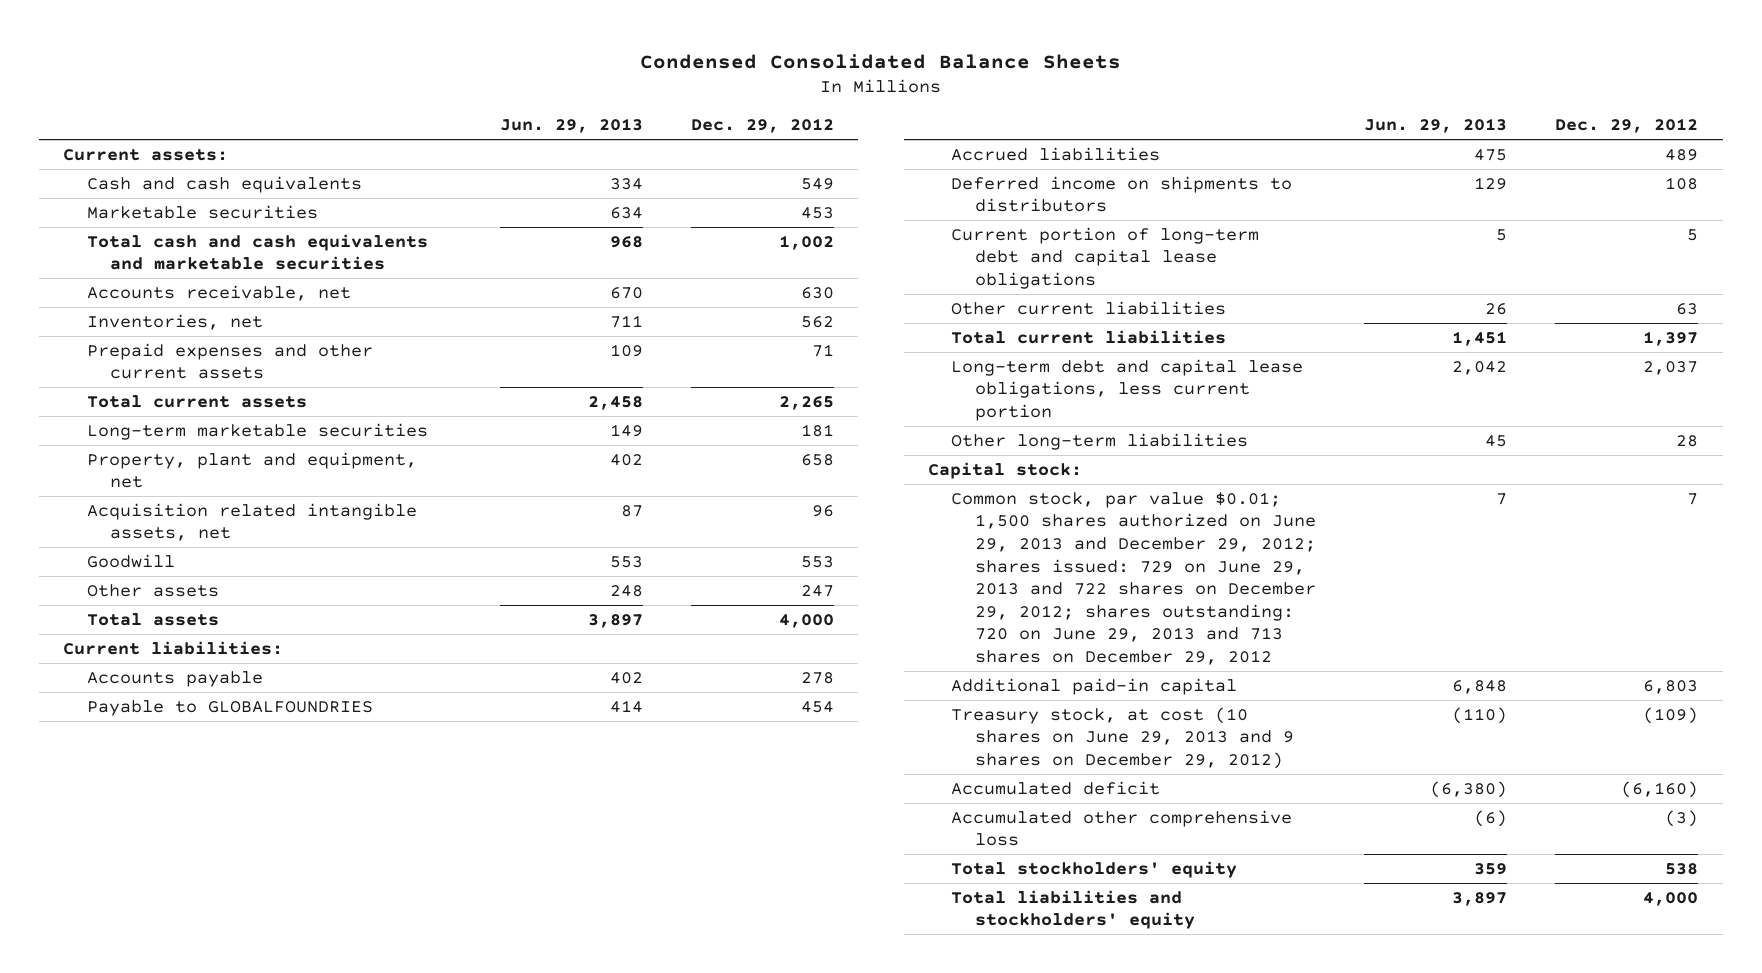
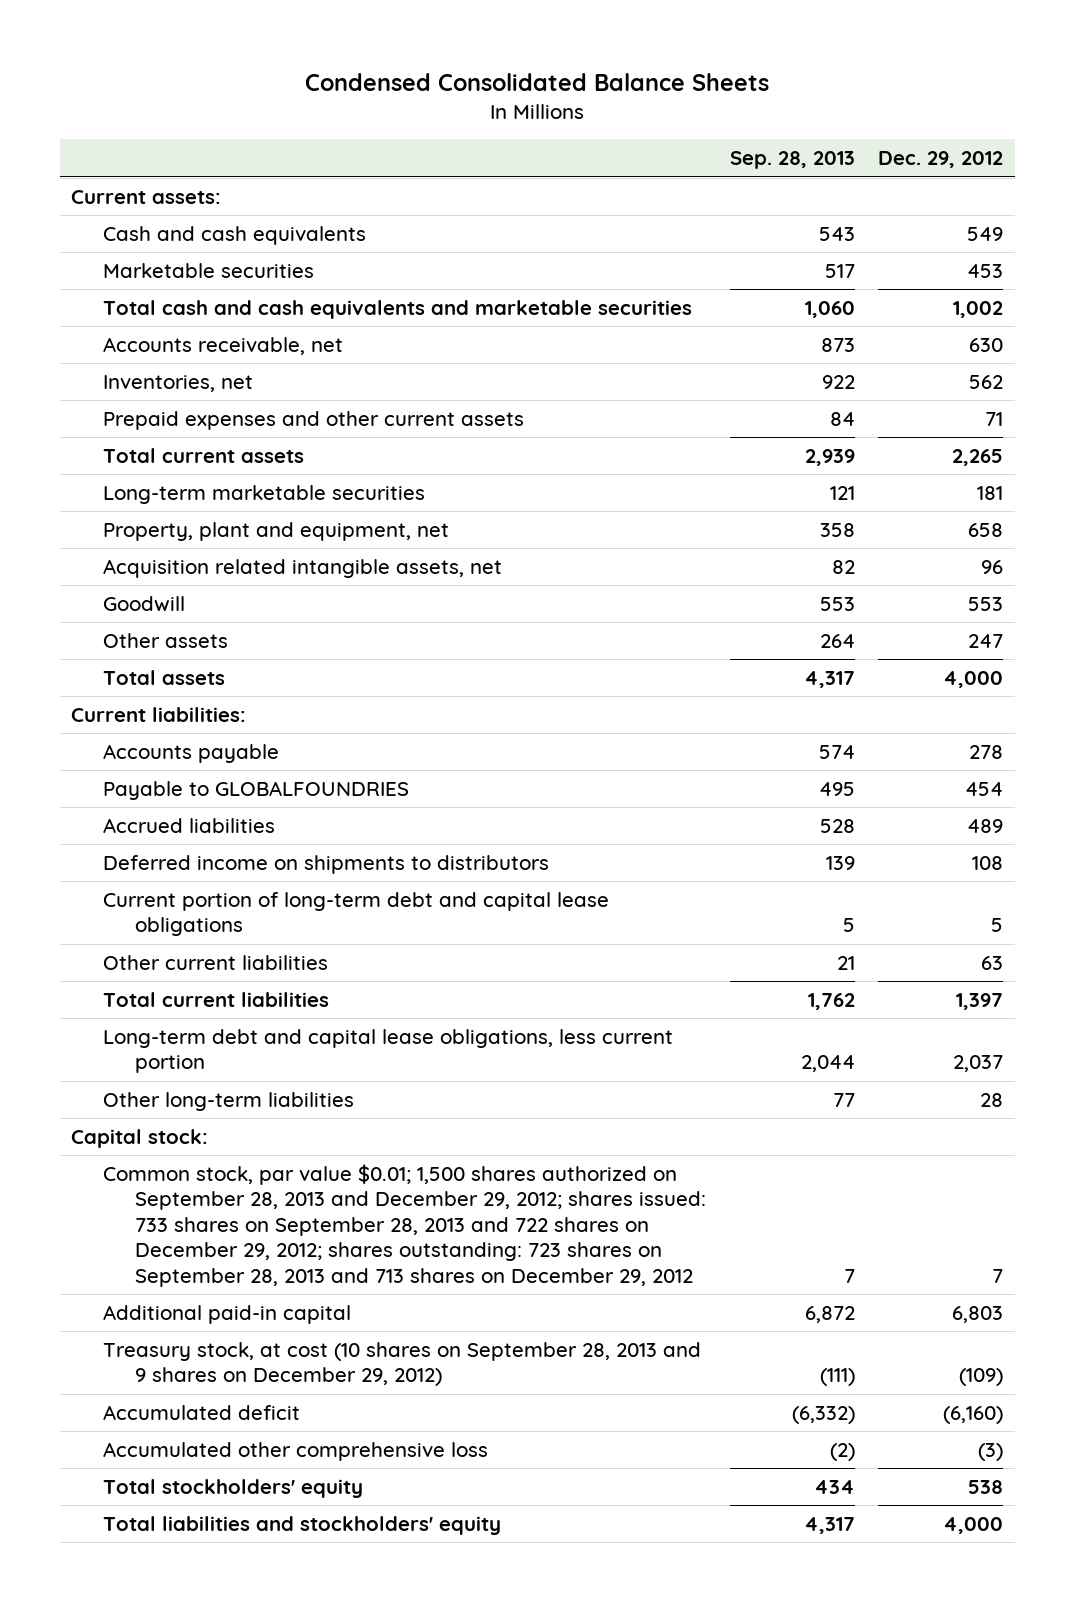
- | Jun. 29, 2013 | Dec. 29, 2012
+ | Sep. 28, 2013 | Dec. 29, 2012
- Common stock, par value $0.01; 1,500 shares authorized on June 29, 2013 and December 29, 2012; shares issued: 729 on June 29, 2013 and 722 shares on December 29, 2012; shares outstanding: 720 on June 29, 2013 and 713 shares on December 29, 2012 | 7 | 7
+ Common stock, par value $0.01; 1,500 shares authorized on September 28, 2013 and December 29, 2012; shares issued: 733 shares on September 28, 2013 and 722 shares on December 29, 2012; shares outstanding: 723 shares on September 28, 2013 and 713 shares on December 29, 2012 | 7 | 7
- Treasury stock, at cost (10 shares on June 29, 2013 and 9 shares on December 29, 2012) | (110) | (109)
+ Treasury stock, at cost (10 shares on September 28, 2013 and 9 shares on December 29, 2012) | (111) | (109)

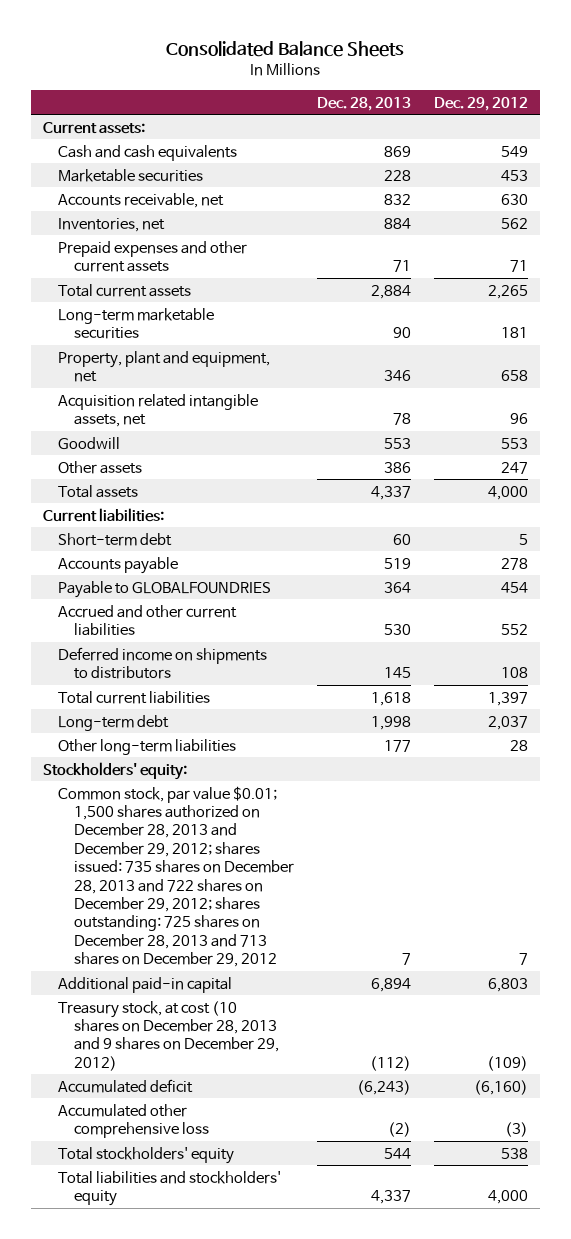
- Condensed Consolidated Balance Sheets
+ Consolidated Balance Sheets
- | Sep. 28, 2013 | Dec. 29, 2012
+ | Dec. 28, 2013 | Dec. 29, 2012
- Total cash and cash equivalents and marketable securities | 1,060 | 1,002
+ Short-term debt | 60 | 5
- Accrued liabilities | 528 | 489
+ Accrued and other current liabilities | 530 | 552
- Current portion of long-term debt and capital lease obligations | 5 | 5
- Other current liabilities | 21 | 63
- Long-term debt and capital lease obligations, less current portion | 2,044 | 2,037
+ Long-term debt | 1,998 | 2,037
- Capital stock:
- Common stock, par value $0.01; 1,500 shares authorized on September 28, 2013 and December 29, 2012; shares issued: 733 shares on September 28, 2013 and 722 shares on December 29, 2012; shares outstanding: 723 shares on September 28, 2013 and 713 shares on December 29, 2012 | 7 | 7
+ Stockholders' equity:
+ Common stock, par value $0.01; 1,500 shares authorized on December 28, 2013 and December 29, 2012; shares issued: 735 shares on December 28, 2013 and 722 shares on December 29, 2012; shares outstanding: 725 shares on December 28, 2013 and 713 shares on December 29, 2012 | 7 | 7
- Treasury stock, at cost (10 shares on September 28, 2013 and 9 shares on December 29, 2012) | (111) | (109)
+ Treasury stock, at cost (10 shares on December 28, 2013 and 9 shares on December 29, 2012) | (112) | (109)

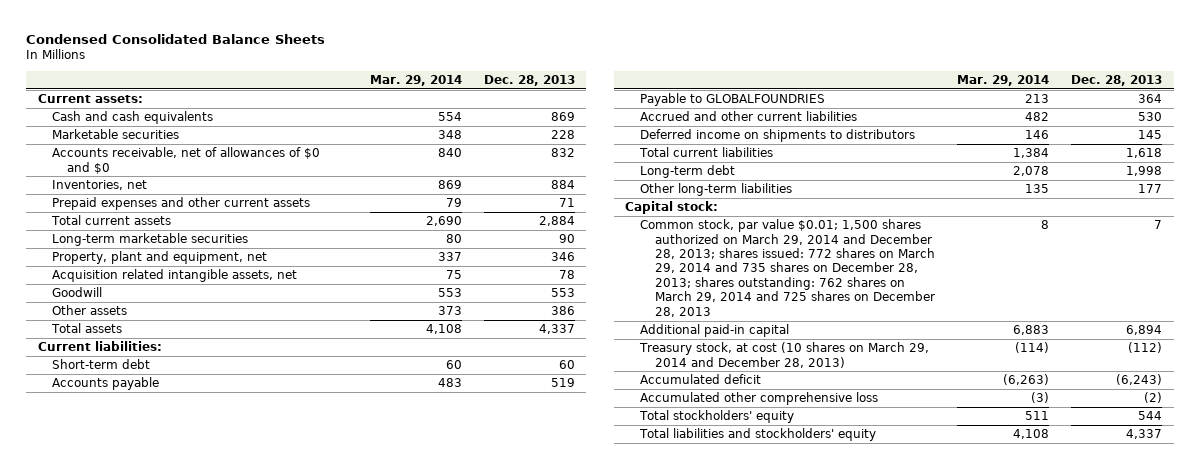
- Consolidated Balance Sheets
+ Condensed Consolidated Balance Sheets
- | Dec. 28, 2013 | Dec. 29, 2012
+ | Mar. 29, 2014 | Dec. 28, 2013
- Accounts receivable, net | 832 | 630
+ Accounts receivable, net of allowances of $0 and $0 | 840 | 832
- Stockholders' equity:
- Common stock, par value $0.01; 1,500 shares authorized on December 28, 2013 and December 29, 2012; shares issued: 735 shares on December 28, 2013 and 722 shares on December 29, 2012; shares outstanding: 725 shares on December 28, 2013 and 713 shares on December 29, 2012 | 7 | 7
+ Capital stock:
+ Common stock, par value $0.01; 1,500 shares authorized on March 29, 2014 and December 28, 2013; shares issued: 772 shares on March 29, 2014 and 735 shares on December 28, 2013; shares outstanding: 762 shares on March 29, 2014 and 725 shares on December 28, 2013 | 8 | 7
- Treasury stock, at cost (10 shares on December 28, 2013 and 9 shares on December 29, 2012) | (112) | (109)
+ Treasury stock, at cost (10 shares on March 29, 2014 and December 28, 2013) | (114) | (112)

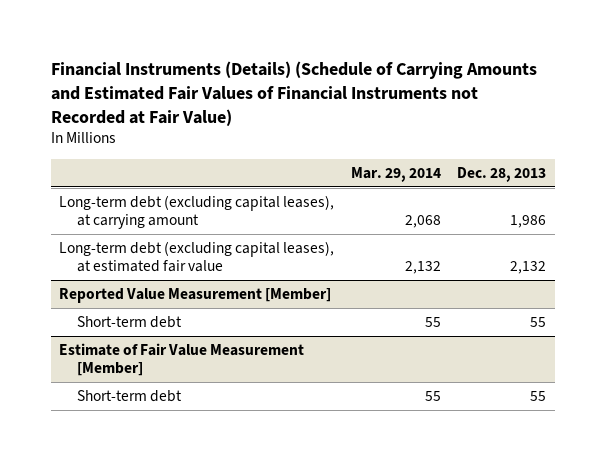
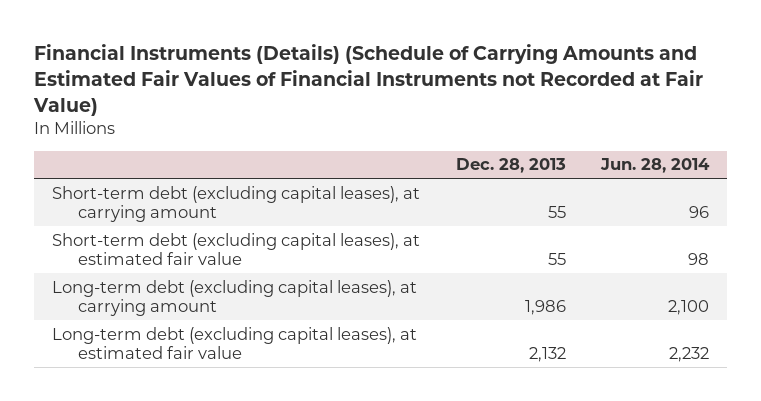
- | Mar. 29, 2014 | Dec. 28, 2013
+ | Dec. 28, 2013 | Jun. 28, 2014
+ Short-term debt (excluding capital leases), at carrying amount | 55 | 96
+ Short-term debt (excluding capital leases), at estimated fair value | 55 | 98
- Reported Value Measurement [Member]
- Short-term debt | 55 | 55
- Estimate of Fair Value Measurement [Member]
- Short-term debt | 55 | 55

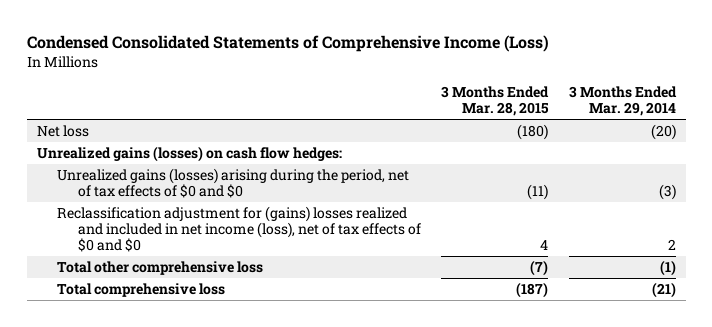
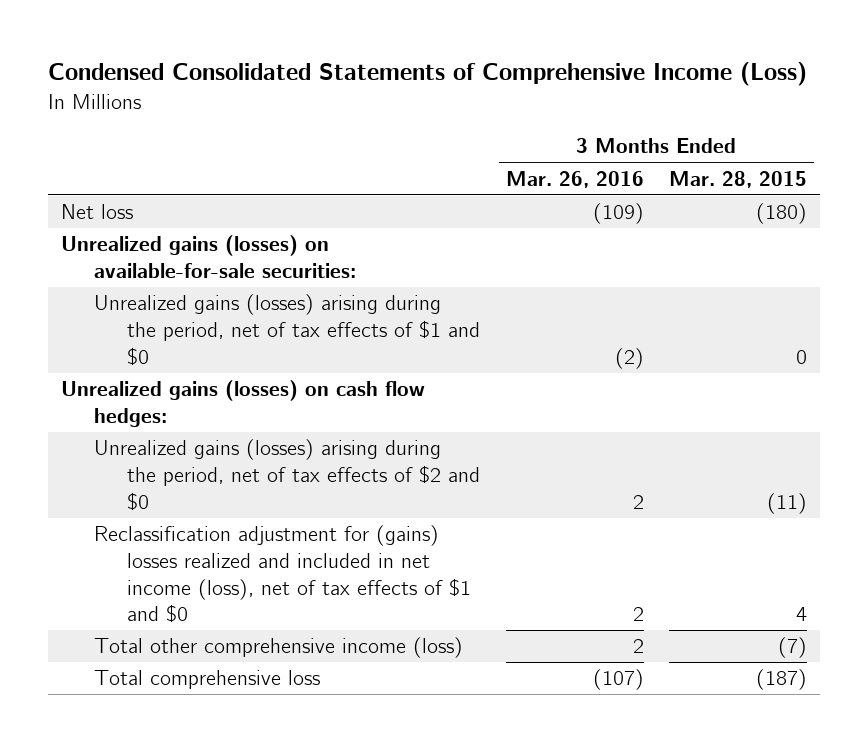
- | 3 Months Ended Mar. 28, 2015 | 3 Months Ended Mar. 29, 2014
+ | 3 Months Ended Mar. 26, 2016 | 3 Months Ended Mar. 28, 2015
+ Unrealized gains (losses) on available-for-sale securities:
+ Unrealized gains (losses) arising during the period, net of tax effects of $1 and $0 | (2) | 0
- Unrealized gains (losses) arising during the period, net of tax effects of $0 and $0 | (11) | (3)
- Reclassification adjustment for (gains) losses realized and included in net income (loss), net of tax effects of $0 and $0 | 4 | 2
- Total other comprehensive loss | (7) | (1)
+ Unrealized gains (losses) arising during the period, net of tax effects of $2 and $0 | 2 | (11)
+ Reclassification adjustment for (gains) losses realized and included in net income (loss), net of tax effects of $1 and $0 | 2 | 4
+ Total other comprehensive income (loss) | 2 | (7)

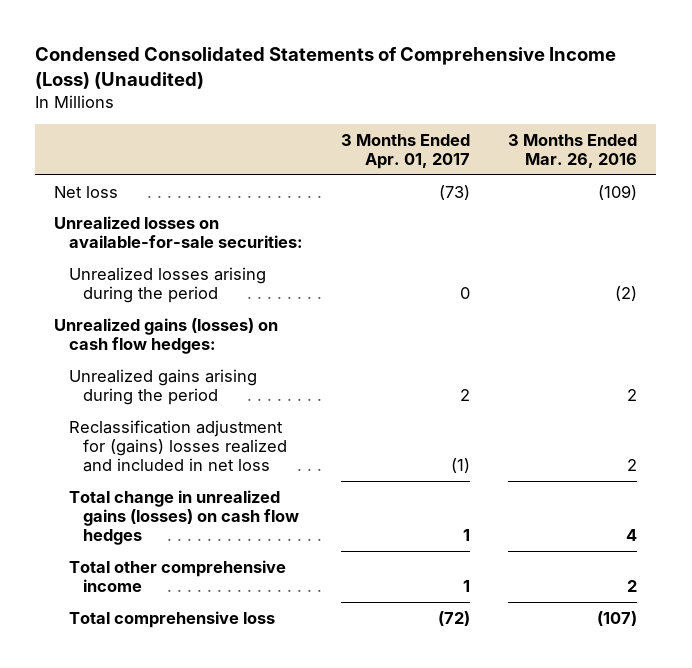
- Condensed Consolidated Statements of Comprehensive Income (Loss)
+ Condensed Consolidated Statements of Comprehensive Income (Loss) (Unaudited)
- | 3 Months Ended Mar. 26, 2016 | 3 Months Ended Mar. 28, 2015
+ | 3 Months Ended Apr. 01, 2017 | 3 Months Ended Mar. 26, 2016
- Unrealized gains (losses) on available-for-sale securities:
- Unrealized gains (losses) arising during the period, net of tax effects of $1 and $0 | (2) | 0
+ Unrealized losses on available-for-sale securities:
+ Unrealized losses arising during the period | 0 | (2)
- Unrealized gains (losses) arising during the period, net of tax effects of $2 and $0 | 2 | (11)
- Reclassification adjustment for (gains) losses realized and included in net income (loss), net of tax effects of $1 and $0 | 2 | 4
- Total other comprehensive income (loss) | 2 | (7)
+ Unrealized gains arising during the period | 2 | 2
+ Reclassification adjustment for (gains) losses realized and included in net loss | (1) | 2
+ Total change in unrealized gains (losses) on cash flow hedges | 1 | 4
+ Total other comprehensive income | 1 | 2

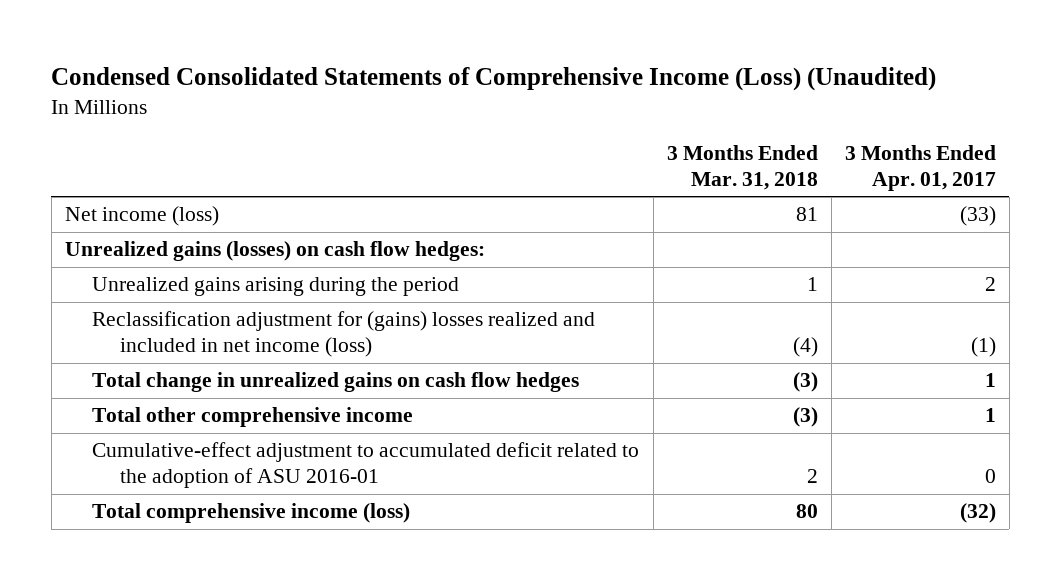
- | 3 Months Ended Apr. 01, 2017 | 3 Months Ended Mar. 26, 2016
+ | 3 Months Ended Mar. 31, 2018 | 3 Months Ended Apr. 01, 2017
- Net loss | (73) | (109)
- Unrealized losses on available-for-sale securities:
- Unrealized losses arising during the period | 0 | (2)
+ Net income (loss) | 81 | (33)
- Reclassification adjustment for (gains) losses realized and included in net loss | (1) | 2
- Total change in unrealized gains (losses) on cash flow hedges | 1 | 4
+ Reclassification adjustment for (gains) losses realized and included in net income (loss) | (4) | (1)
+ Total change in unrealized gains on cash flow hedges | (3) | 1
- Total comprehensive loss | (72) | (107)
+ Cumulative-effect adjustment to accumulated deficit related to the adoption of ASU 2016-01 | 2 | 0
+ Total comprehensive income (loss) | 80 | (32)

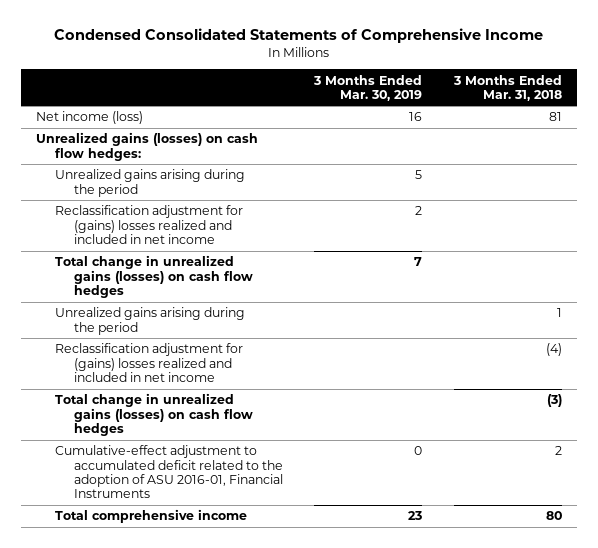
- Condensed Consolidated Statements of Comprehensive Income (Loss) (Unaudited)
+ Condensed Consolidated Statements of Comprehensive Income
- | 3 Months Ended Mar. 31, 2018 | 3 Months Ended Apr. 01, 2017
+ | 3 Months Ended Mar. 30, 2019 | 3 Months Ended Mar. 31, 2018
+ Unrealized gains arising during the period | 5 |
+ Reclassification adjustment for (gains) losses realized and included in net income | 2 |
+ Total change in unrealized gains (losses) on cash flow hedges | 7 |
- Reclassification adjustment for (gains) losses realized and included in net income (loss) | (4) | (1)
- Total change in unrealized gains on cash flow hedges | (3) | 1
- Total other comprehensive income | (3) | 1
- Cumulative-effect adjustment to accumulated deficit related to the adoption of ASU 2016-01 | 2 | 0
- Total comprehensive income (loss) | 80 | (32)
+ Reclassification adjustment for (gains) losses realized and included in net income | | (4)
+ Total change in unrealized gains (losses) on cash flow hedges | | (3)
+ Cumulative-effect adjustment to accumulated deficit related to the adoption of ASU 2016-01, Financial Instruments | 0 | 2
+ Total comprehensive income | 23 | 80

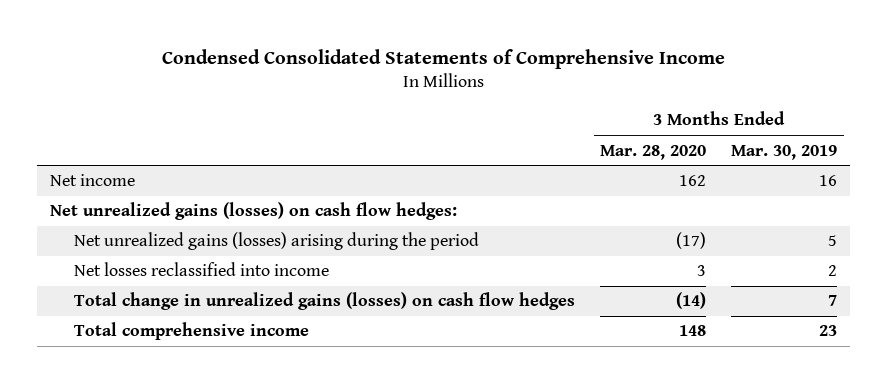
- | 3 Months Ended Mar. 30, 2019 | 3 Months Ended Mar. 31, 2018
+ | 3 Months Ended Mar. 28, 2020 | 3 Months Ended Mar. 30, 2019
- Net income (loss) | 16 | 81
- Unrealized gains (losses) on cash flow hedges:
- Unrealized gains arising during the period | 5 |
- Reclassification adjustment for (gains) losses realized and included in net income | 2 |
+ Net income | 162 | 16
+ Net unrealized gains (losses) on cash flow hedges:
+ Net unrealized gains (losses) arising during the period | (17) | 5
+ Net losses reclassified into income | 3 | 2
- Unrealized gains arising during the period | | 1
- Reclassification adjustment for (gains) losses realized and included in net income | | (4)
- Total change in unrealized gains (losses) on cash flow hedges | | (3)
- Cumulative-effect adjustment to accumulated deficit related to the adoption of ASU 2016-01, Financial Instruments | 0 | 2

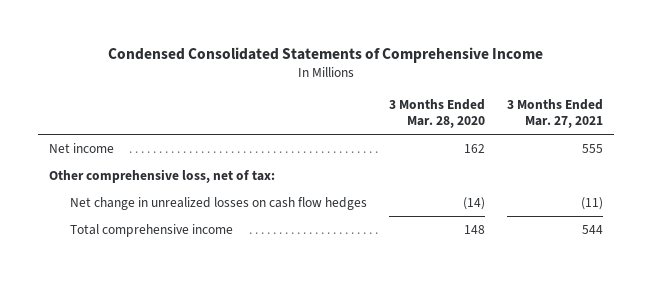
- | 3 Months Ended Mar. 28, 2020 | 3 Months Ended Mar. 30, 2019
+ | 3 Months Ended Mar. 28, 2020 | 3 Months Ended Mar. 27, 2021
- Net unrealized gains (losses) on cash flow hedges:
- Net unrealized gains (losses) arising during the period | (17) | 5
- Net losses reclassified into income | 3 | 2
- Total change in unrealized gains (losses) on cash flow hedges | (14) | 7
+ Other comprehensive loss, net of tax:
+ Net change in unrealized losses on cash flow hedges | (14) | (11)

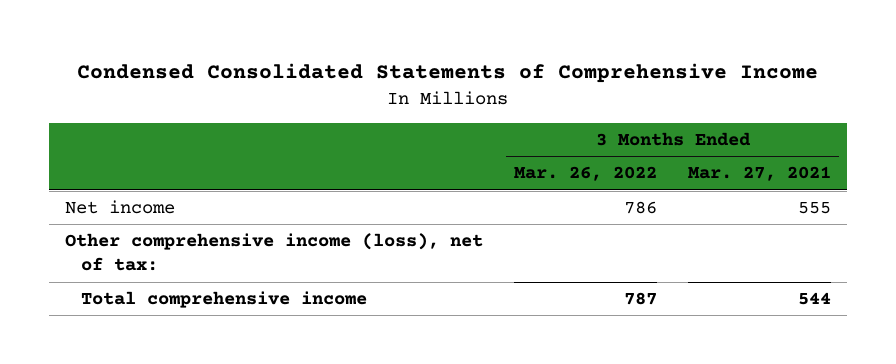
- | 3 Months Ended Mar. 28, 2020 | 3 Months Ended Mar. 27, 2021
+ | 3 Months Ended Mar. 26, 2022 | 3 Months Ended Mar. 27, 2021
- Other comprehensive loss, net of tax:
- Net change in unrealized losses on cash flow hedges | (14) | (11)
+ Other comprehensive income (loss), net of tax:

